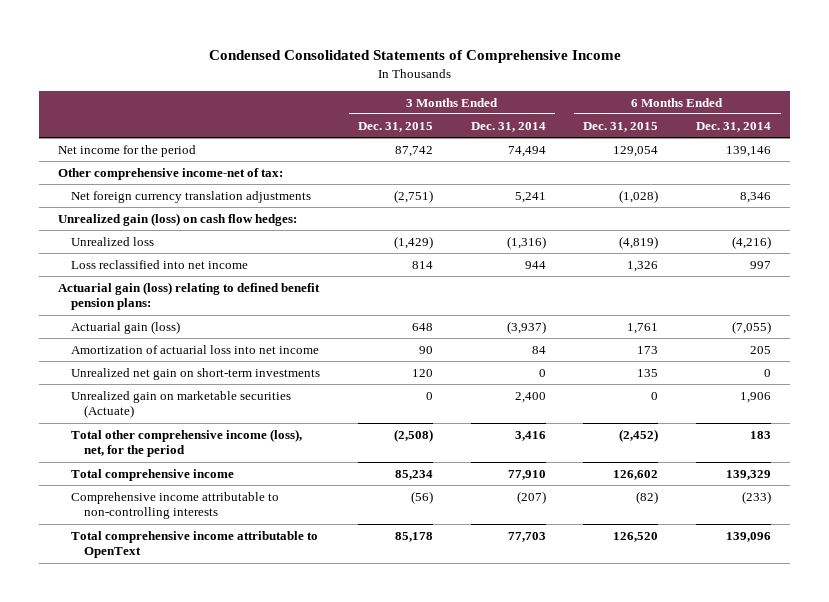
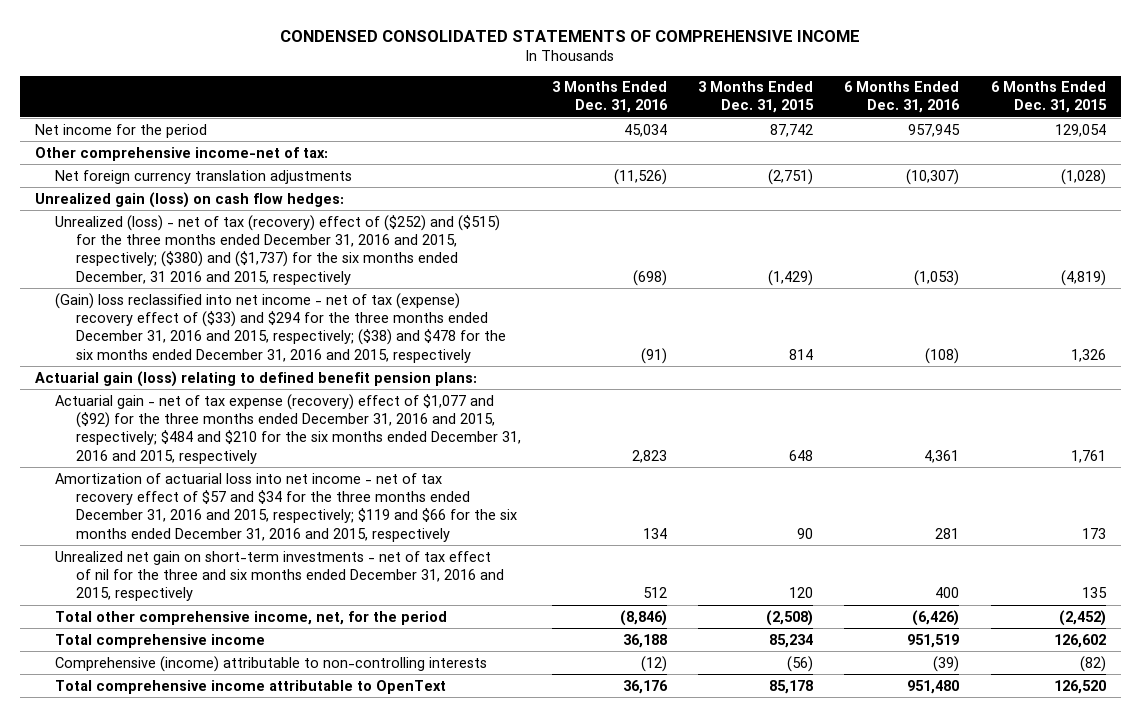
- Condensed Consolidated Statements of Comprehensive Income
+ CONDENSED CONSOLIDATED STATEMENTS OF COMPREHENSIVE INCOME
- | 3 Months Ended Dec. 31, 2015 | 3 Months Ended Dec. 31, 2014 | 6 Months Ended Dec. 31, 2015 | 6 Months Ended Dec. 31, 2014
+ | 3 Months Ended Dec. 31, 2016 | 3 Months Ended Dec. 31, 2015 | 6 Months Ended Dec. 31, 2016 | 6 Months Ended Dec. 31, 2015
- Unrealized loss | (1,429) | (1,316) | (4,819) | (4,216)
- Loss reclassified into net income | 814 | 944 | 1,326 | 997
+ Unrealized (loss) - net of tax (recovery) effect of ($252) and ($515) for the three months ended December 31, 2016 and 2015, respectively; ($380) and ($1,737) for the six months ended December, 31 2016 and 2015, respectively | (698) | (1,429) | (1,053) | (4,819)
+ (Gain) loss reclassified into net income - net of tax (expense) recovery effect of ($33) and $294 for the three months ended December 31, 2016 and 2015, respectively; ($38) and $478 for the six months ended December 31, 2016 and 2015, respectively | (91) | 814 | (108) | 1,326
- Actuarial gain (loss) | 648 | (3,937) | 1,761 | (7,055)
- Amortization of actuarial loss into net income | 90 | 84 | 173 | 205
- Unrealized net gain on short-term investments | 120 | 0 | 135 | 0
- Unrealized gain on marketable securities (Actuate) | 0 | 2,400 | 0 | 1,906
- Total other comprehensive income (loss), net, for the period | (2,508) | 3,416 | (2,452) | 183
+ Actuarial gain - net of tax expense (recovery) effect of $1,077 and ($92) for the three months ended December 31, 2016 and 2015, respectively; $484 and $210 for the six months ended December 31, 2016 and 2015, respectively | 2,823 | 648 | 4,361 | 1,761
+ Amortization of actuarial loss into net income - net of tax recovery effect of $57 and $34 for the three months ended December 31, 2016 and 2015, respectively; $119 and $66 for the six months ended December 31, 2016 and 2015, respectively | 134 | 90 | 281 | 173
+ Unrealized net gain on short-term investments - net of tax effect of nil for the three and six months ended December 31, 2016 and 2015, respectively | 512 | 120 | 400 | 135
+ Total other comprehensive income, net, for the period | (8,846) | (2,508) | (6,426) | (2,452)
- Comprehensive income attributable to non-controlling interests | (56) | (207) | (82) | (233)
+ Comprehensive (income) attributable to non-controlling interests | (12) | (56) | (39) | (82)

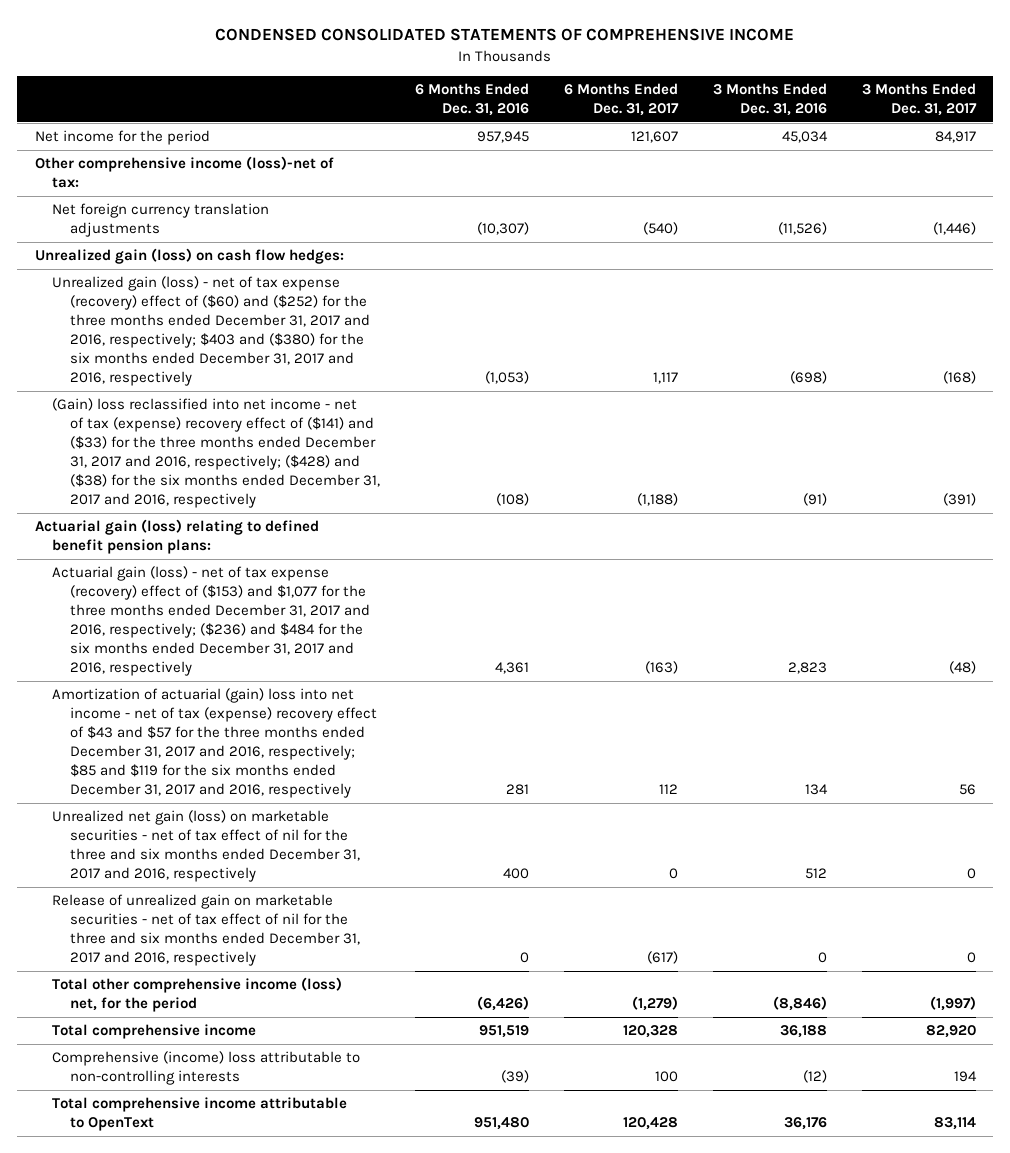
- | 3 Months Ended Dec. 31, 2016 | 3 Months Ended Dec. 31, 2015 | 6 Months Ended Dec. 31, 2016 | 6 Months Ended Dec. 31, 2015
+ | 6 Months Ended Dec. 31, 2016 | 6 Months Ended Dec. 31, 2017 | 3 Months Ended Dec. 31, 2016 | 3 Months Ended Dec. 31, 2017
- Other comprehensive income-net of tax:
+ Other comprehensive income (loss)-net of tax:
- Unrealized (loss) - net of tax (recovery) effect of ($252) and ($515) for the three months ended December 31, 2016 and 2015, respectively; ($380) and ($1,737) for the six months ended December, 31 2016 and 2015, respectively | (698) | (1,429) | (1,053) | (4,819)
- (Gain) loss reclassified into net income - net of tax (expense) recovery effect of ($33) and $294 for the three months ended December 31, 2016 and 2015, respectively; ($38) and $478 for the six months ended December 31, 2016 and 2015, respectively | (91) | 814 | (108) | 1,326
+ Unrealized gain (loss) - net of tax expense (recovery) effect of ($60) and ($252) for the three months ended December 31, 2017 and 2016, respectively; $403 and ($380) for the six months ended December 31, 2017 and 2016, respectively | (1,053) | 1,117 | (698) | (168)
+ (Gain) loss reclassified into net income - net of tax (expense) recovery effect of ($141) and ($33) for the three months ended December 31, 2017 and 2016, respectively; ($428) and ($38) for the six months ended December 31, 2017 and 2016, respectively | (108) | (1,188) | (91) | (391)
- Actuarial gain - net of tax expense (recovery) effect of $1,077 and ($92) for the three months ended December 31, 2016 and 2015, respectively; $484 and $210 for the six months ended December 31, 2016 and 2015, respectively | 2,823 | 648 | 4,361 | 1,761
- Amortization of actuarial loss into net income - net of tax recovery effect of $57 and $34 for the three months ended December 31, 2016 and 2015, respectively; $119 and $66 for the six months ended December 31, 2016 and 2015, respectively | 134 | 90 | 281 | 173
- Unrealized net gain on short-term investments - net of tax effect of nil for the three and six months ended December 31, 2016 and 2015, respectively | 512 | 120 | 400 | 135
- Total other comprehensive income, net, for the period | (8,846) | (2,508) | (6,426) | (2,452)
+ Actuarial gain (loss) - net of tax expense (recovery) effect of ($153) and $1,077 for the three months ended December 31, 2017 and 2016, respectively; ($236) and $484 for the six months ended December 31, 2017 and 2016, respectively | 4,361 | (163) | 2,823 | (48)
+ Amortization of actuarial (gain) loss into net income - net of tax (expense) recovery effect of $43 and $57 for the three months ended December 31, 2017 and 2016, respectively; $85 and $119 for the six months ended December 31, 2017 and 2016, respectively | 281 | 112 | 134 | 56
+ Unrealized net gain (loss) on marketable securities - net of tax effect of nil for the three and six months ended December 31, 2017 and 2016, respectively | 400 | 0 | 512 | 0
+ Release of unrealized gain on marketable securities - net of tax effect of nil for the three and six months ended December 31, 2017 and 2016, respectively | 0 | (617) | 0 | 0
+ Total other comprehensive income (loss) net, for the period | (6,426) | (1,279) | (8,846) | (1,997)
- Comprehensive (income) attributable to non-controlling interests | (12) | (56) | (39) | (82)
+ Comprehensive (income) loss attributable to non-controlling interests | (39) | 100 | (12) | 194

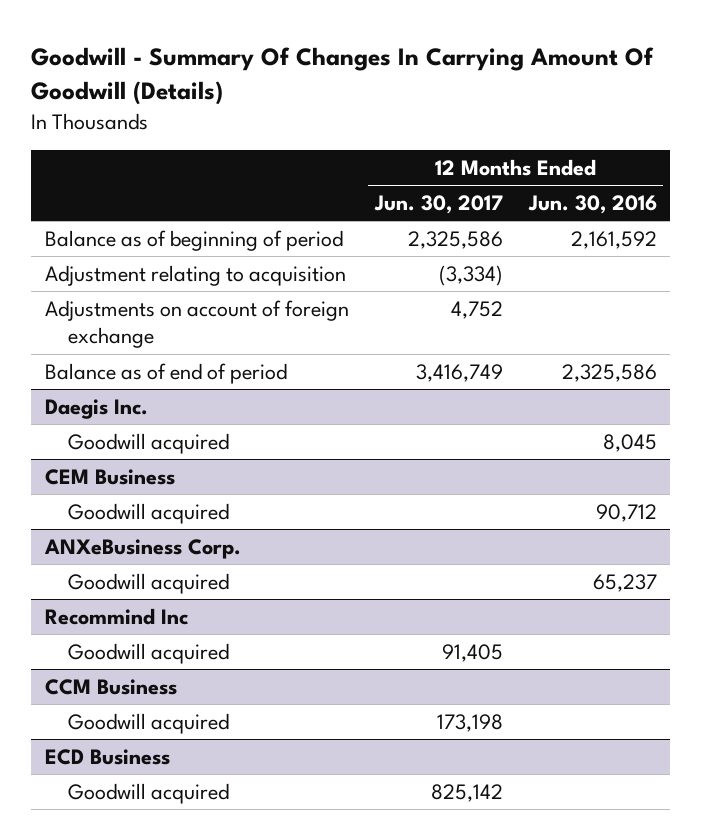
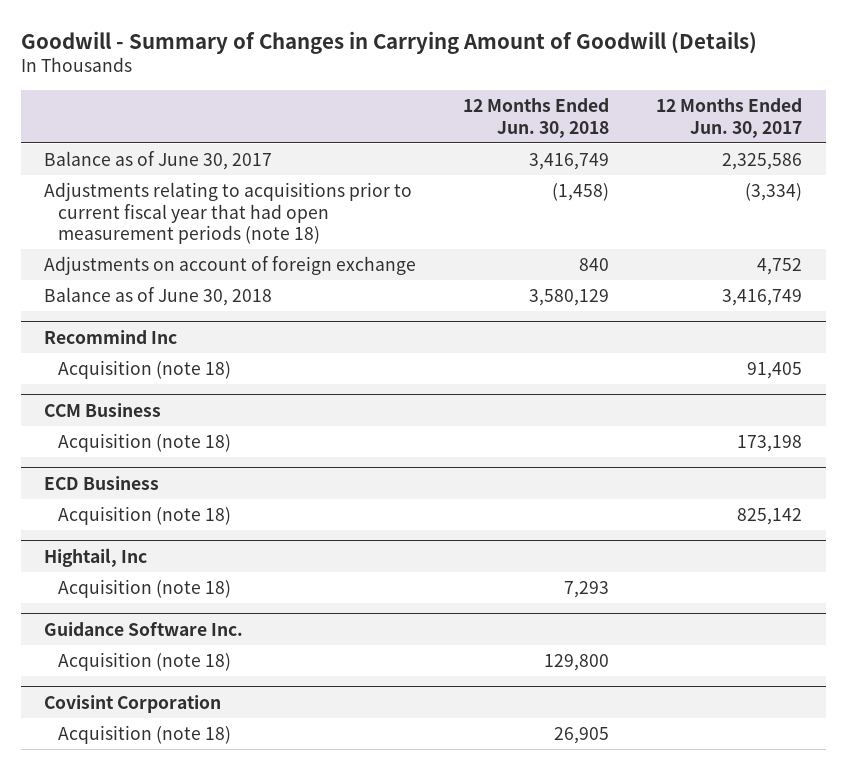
- Goodwill - Summary Of Changes In Carrying Amount Of Goodwill (Details)
+ Goodwill - Summary of Changes in Carrying Amount of Goodwill (Details)
- | 12 Months Ended Jun. 30, 2017 | 12 Months Ended Jun. 30, 2016
+ | 12 Months Ended Jun. 30, 2018 | 12 Months Ended Jun. 30, 2017
- Balance as of beginning of period | 2,325,586 | 2,161,592
- Adjustment relating to acquisition | (3,334) |
+ Balance as of June 30, 2017 | 3,416,749 | 2,325,586
+ Adjustments relating to acquisitions prior to current fiscal year that had open measurement periods (note 18) | (1,458) | (3,334)
- Balance as of end of period | 3,416,749 | 2,325,586
- Daegis Inc.
- Goodwill acquired | | 8,045
- CEM Business
- Goodwill acquired | | 90,712
- ANXeBusiness Corp.
- Goodwill acquired | | 65,237
+ Balance as of June 30, 2018 | 3,580,129 | 3,416,749
@ Recommind Inc
- Goodwill acquired | 91,405 |
+ Acquisition (note 18) | | 91,405
@ CCM Business
- Goodwill acquired | 173,198 |
+ Acquisition (note 18) | | 173,198
@ ECD Business
- Goodwill acquired | 825,142 |
+ Acquisition (note 18) | | 825,142
+ Hightail, Inc
+ Acquisition (note 18) | 7,293 |
+ Guidance Software Inc.
+ Acquisition (note 18) | 129,800 |
+ Covisint Corporation
+ Acquisition (note 18) | 26,905 |

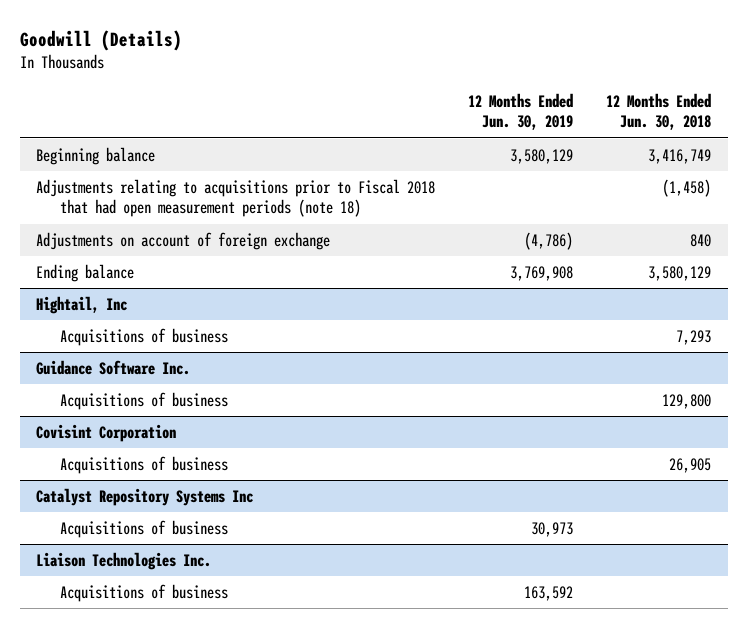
- Goodwill - Summary of Changes in Carrying Amount of Goodwill (Details)
+ Goodwill (Details)
- | 12 Months Ended Jun. 30, 2018 | 12 Months Ended Jun. 30, 2017
+ | 12 Months Ended Jun. 30, 2019 | 12 Months Ended Jun. 30, 2018
- Balance as of June 30, 2017 | 3,416,749 | 2,325,586
- Adjustments relating to acquisitions prior to current fiscal year that had open measurement periods (note 18) | (1,458) | (3,334)
+ Beginning balance | 3,580,129 | 3,416,749
+ Adjustments relating to acquisitions prior to Fiscal 2018 that had open measurement periods (note 18) | | (1,458)
- Balance as of June 30, 2018 | 3,580,129 | 3,416,749
- Recommind Inc
- Acquisition (note 18) | | 91,405
- CCM Business
- Acquisition (note 18) | | 173,198
- ECD Business
- Acquisition (note 18) | | 825,142
+ Ending balance | 3,769,908 | 3,580,129
@ Hightail, Inc
- Acquisition (note 18) | 7,293 |
+ Acquisitions of business | | 7,293
@ Guidance Software Inc.
- Acquisition (note 18) | 129,800 |
+ Acquisitions of business | | 129,800
@ Covisint Corporation
- Acquisition (note 18) | 26,905 |
+ Acquisitions of business | | 26,905
+ Catalyst Repository Systems Inc
+ Acquisitions of business | 30,973 |
+ Liaison Technologies Inc.
+ Acquisitions of business | 163,592 |

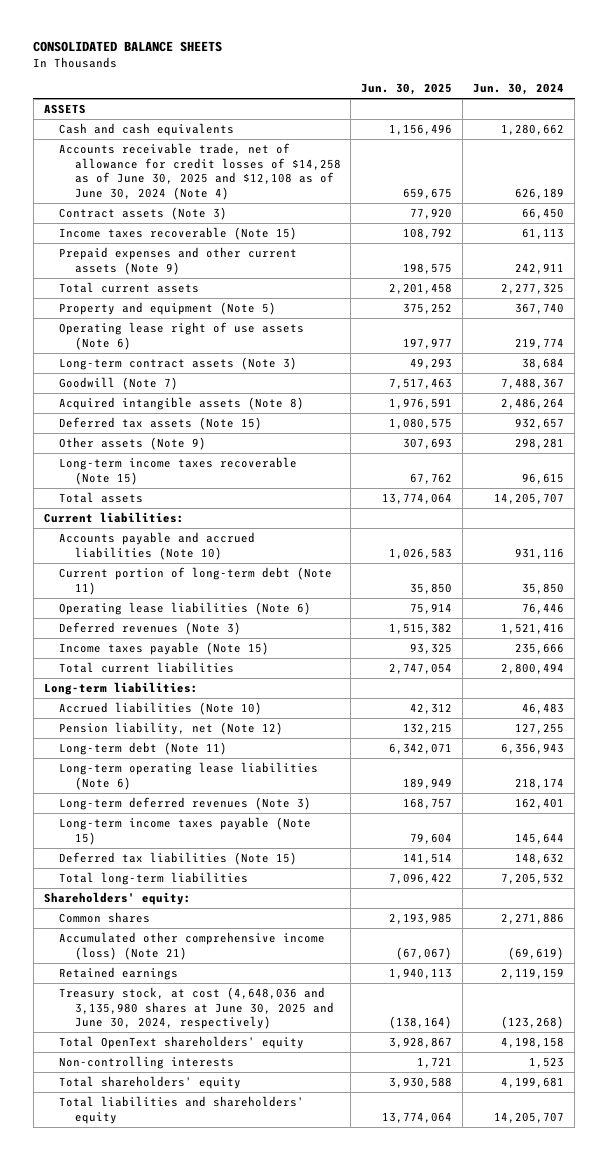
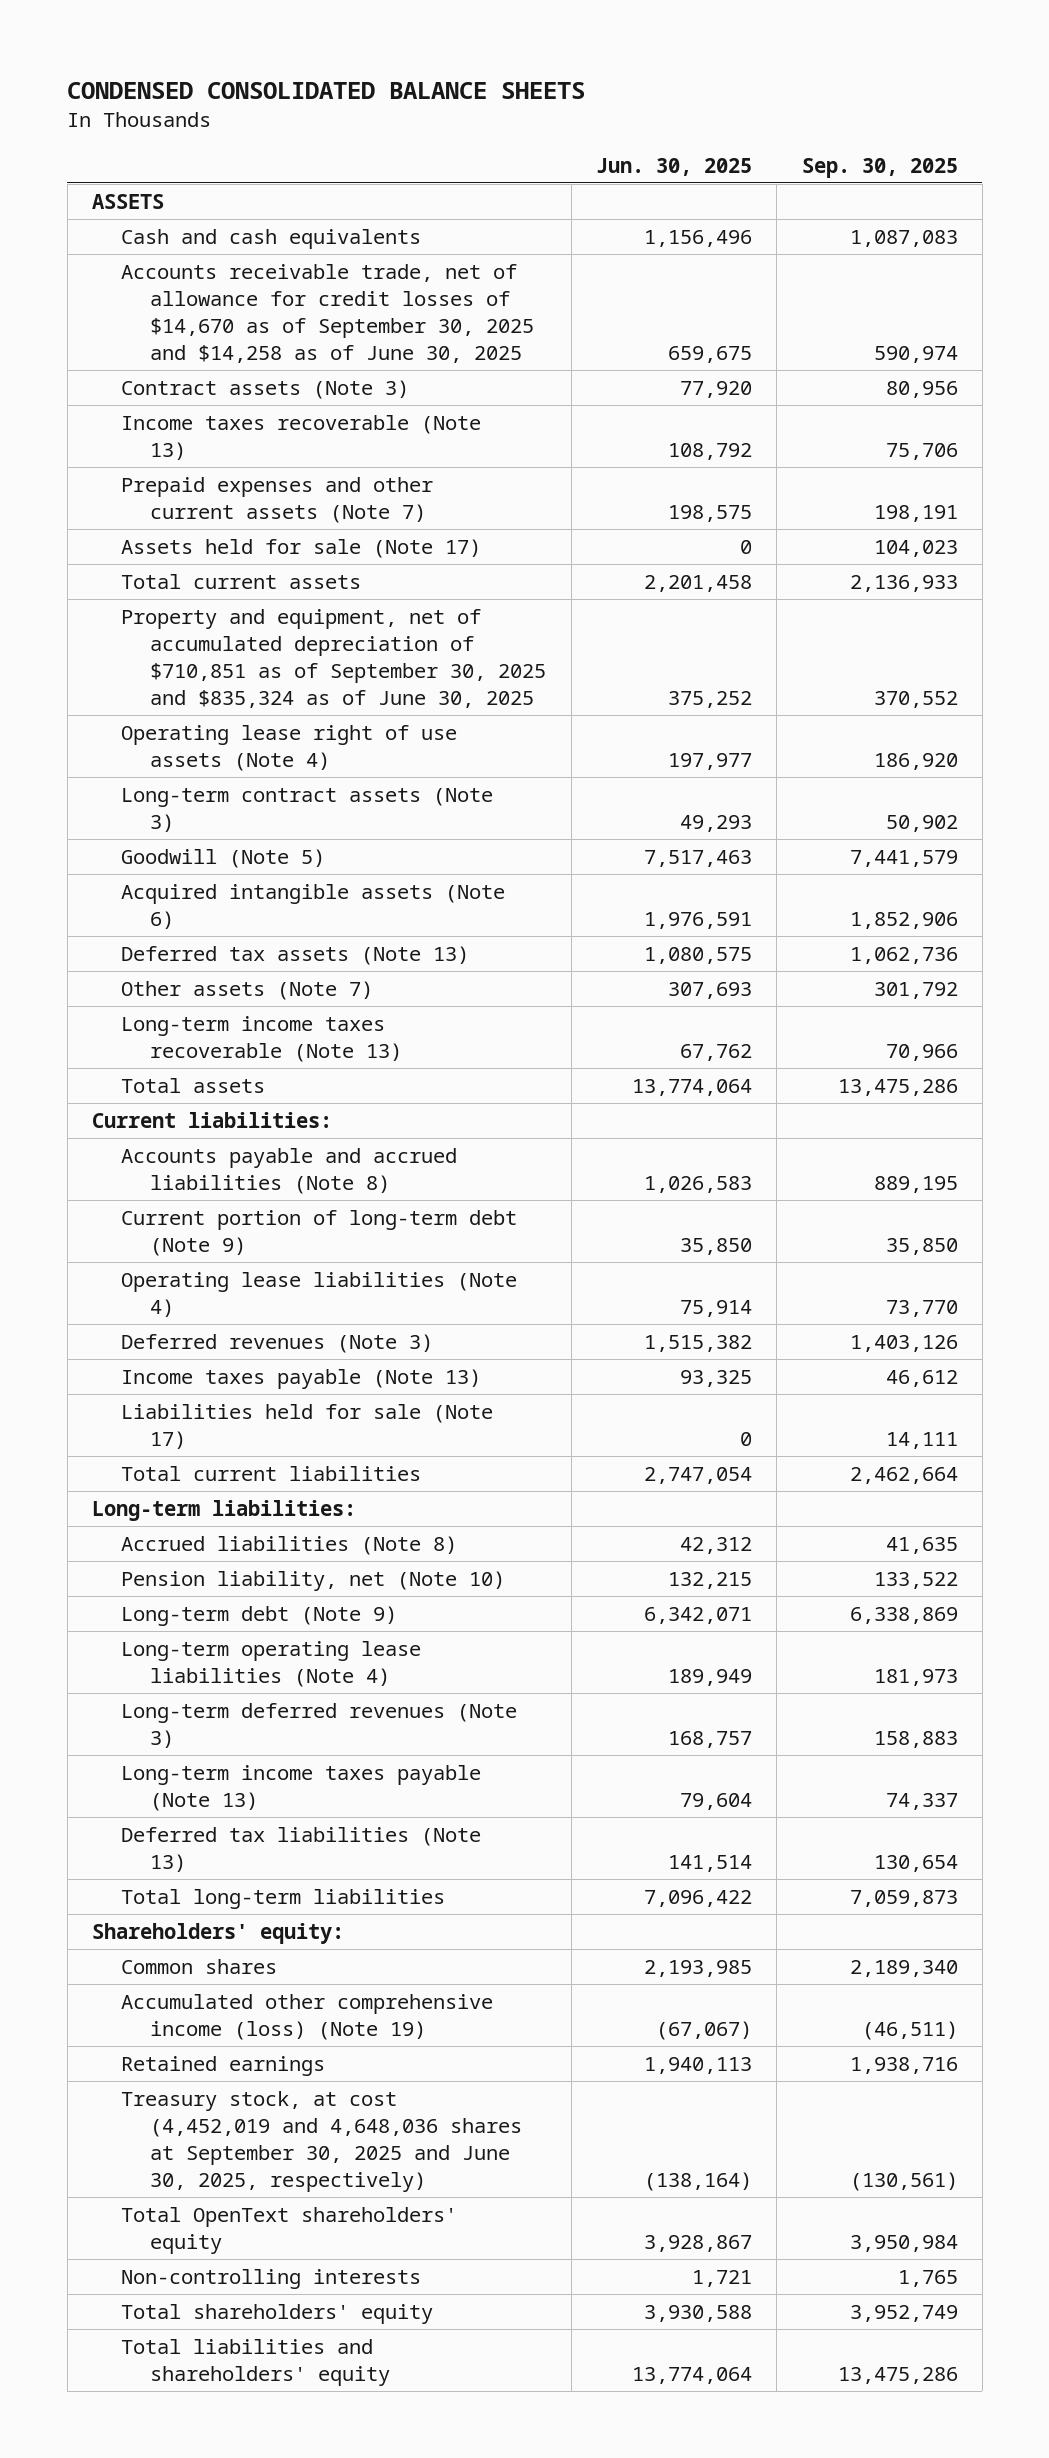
- CONSOLIDATED BALANCE SHEETS
+ CONDENSED CONSOLIDATED BALANCE SHEETS
- | Jun. 30, 2025 | Jun. 30, 2024
+ | Jun. 30, 2025 | Sep. 30, 2025
- Accounts receivable trade, net of allowance for credit losses of $14,258 as of June 30, 2025 and $12,108 as of June 30, 2024 (Note 4) | 659,675 | 626,189
+ Accounts receivable trade, net of allowance for credit losses of $14,670 as of September 30, 2025 and $14,258 as of June 30, 2025 | 659,675 | 590,974
- Income taxes recoverable (Note 15) | 108,792 | 61,113
- Prepaid expenses and other current assets (Note 9) | 198,575 | 242,911
+ Income taxes recoverable (Note 13) | 108,792 | 75,706
+ Prepaid expenses and other current assets (Note 7) | 198,575 | 198,191
+ Assets held for sale (Note 17) | 0 | 104,023
- Property and equipment (Note 5) | 375,252 | 367,740
- Operating lease right of use assets (Note 6) | 197,977 | 219,774
+ Property and equipment, net of accumulated depreciation of $710,851 as of September 30, 2025 and $835,324 as of June 30, 2025 | 375,252 | 370,552
+ Operating lease right of use assets (Note 4) | 197,977 | 186,920
- Goodwill (Note 7) | 7,517,463 | 7,488,367
- Acquired intangible assets (Note 8) | 1,976,591 | 2,486,264
- Deferred tax assets (Note 15) | 1,080,575 | 932,657
- Other assets (Note 9) | 307,693 | 298,281
- Long-term income taxes recoverable (Note 15) | 67,762 | 96,615
+ Goodwill (Note 5) | 7,517,463 | 7,441,579
+ Acquired intangible assets (Note 6) | 1,976,591 | 1,852,906
+ Deferred tax assets (Note 13) | 1,080,575 | 1,062,736
+ Other assets (Note 7) | 307,693 | 301,792
+ Long-term income taxes recoverable (Note 13) | 67,762 | 70,966
- Accounts payable and accrued liabilities (Note 10) | 1,026,583 | 931,116
- Current portion of long-term debt (Note 11) | 35,850 | 35,850
- Operating lease liabilities (Note 6) | 75,914 | 76,446
+ Accounts payable and accrued liabilities (Note 8) | 1,026,583 | 889,195
+ Current portion of long-term debt (Note 9) | 35,850 | 35,850
+ Operating lease liabilities (Note 4) | 75,914 | 73,770
- Income taxes payable (Note 15) | 93,325 | 235,666
+ Income taxes payable (Note 13) | 93,325 | 46,612
+ Liabilities held for sale (Note 17) | 0 | 14,111
- Accrued liabilities (Note 10) | 42,312 | 46,483
- Pension liability, net (Note 12) | 132,215 | 127,255
- Long-term debt (Note 11) | 6,342,071 | 6,356,943
- Long-term operating lease liabilities (Note 6) | 189,949 | 218,174
+ Accrued liabilities (Note 8) | 42,312 | 41,635
+ Pension liability, net (Note 10) | 132,215 | 133,522
+ Long-term debt (Note 9) | 6,342,071 | 6,338,869
+ Long-term operating lease liabilities (Note 4) | 189,949 | 181,973
- Long-term income taxes payable (Note 15) | 79,604 | 145,644
- Deferred tax liabilities (Note 15) | 141,514 | 148,632
+ Long-term income taxes payable (Note 13) | 79,604 | 74,337
+ Deferred tax liabilities (Note 13) | 141,514 | 130,654
- Accumulated other comprehensive income (loss) (Note 21) | (67,067) | (69,619)
+ Accumulated other comprehensive income (loss) (Note 19) | (67,067) | (46,511)
- Treasury stock, at cost (4,648,036 and 3,135,980 shares at June 30, 2025 and June 30, 2024, respectively) | (138,164) | (123,268)
+ Treasury stock, at cost (4,452,019 and 4,648,036 shares at September 30, 2025 and June 30, 2025, respectively) | (138,164) | (130,561)

